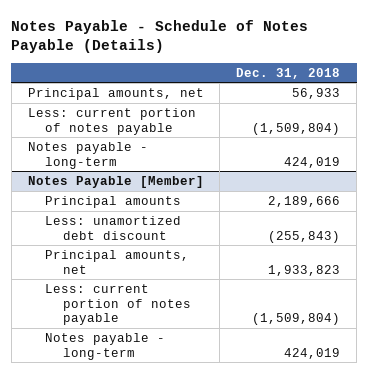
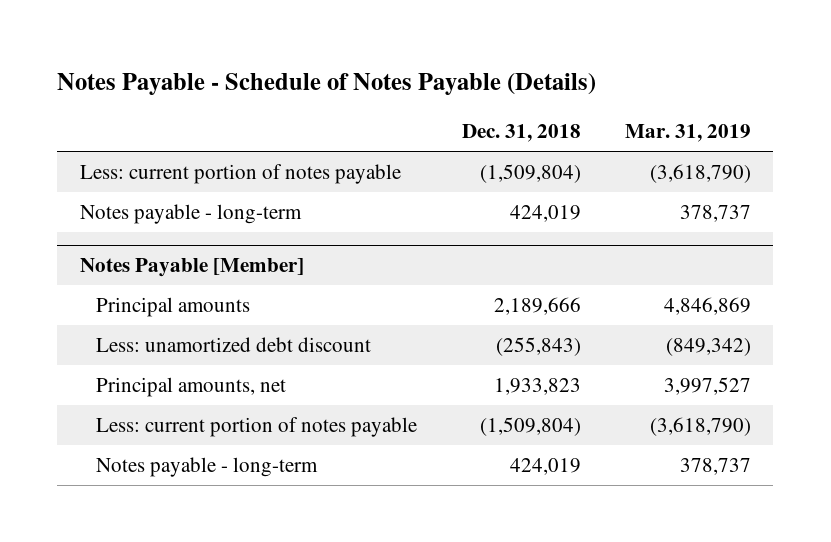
- | Dec. 31, 2018
+ | Dec. 31, 2018 | Mar. 31, 2019
- Principal amounts, net | 56,933

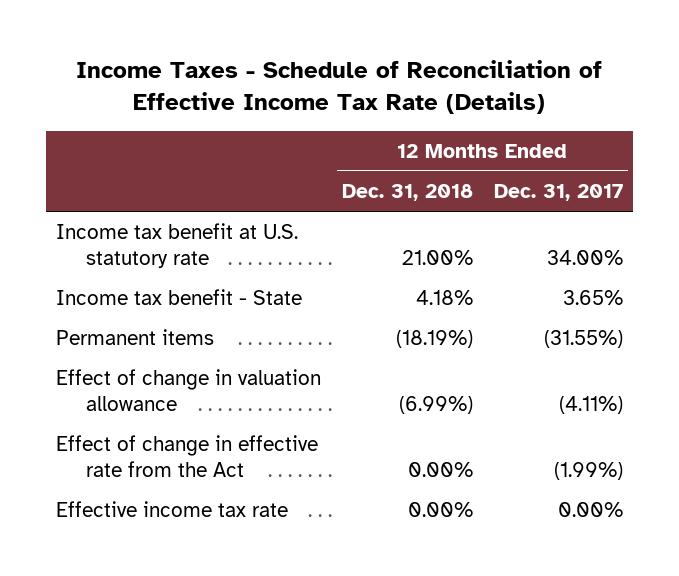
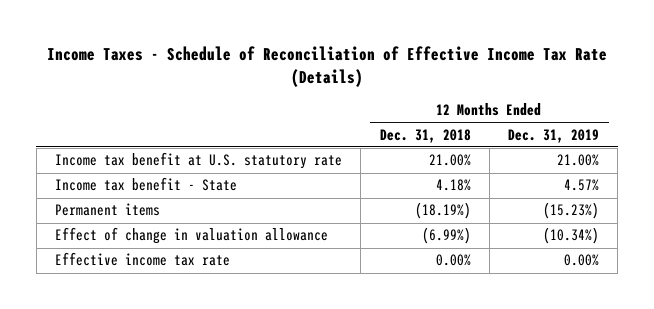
- | 12 Months Ended Dec. 31, 2018 | 12 Months Ended Dec. 31, 2017
+ | 12 Months Ended Dec. 31, 2018 | 12 Months Ended Dec. 31, 2019
- Effect of change in effective rate from the Act | 0.00% | (1.99%)

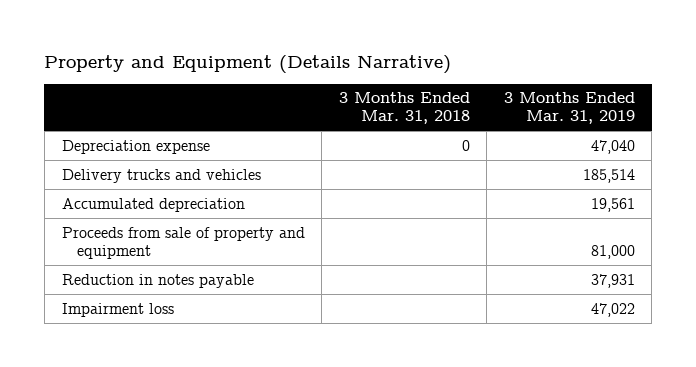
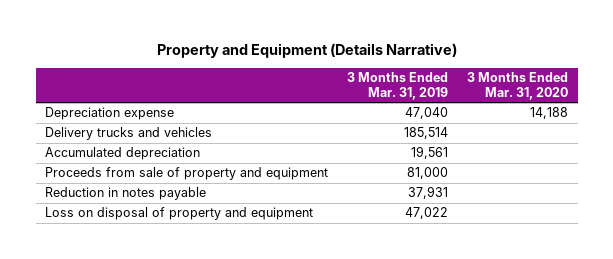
- | 3 Months Ended Mar. 31, 2018 | 3 Months Ended Mar. 31, 2019
+ | 3 Months Ended Mar. 31, 2019 | 3 Months Ended Mar. 31, 2020
- Impairment loss | | 47,022
+ Loss on disposal of property and equipment | 47,022 |

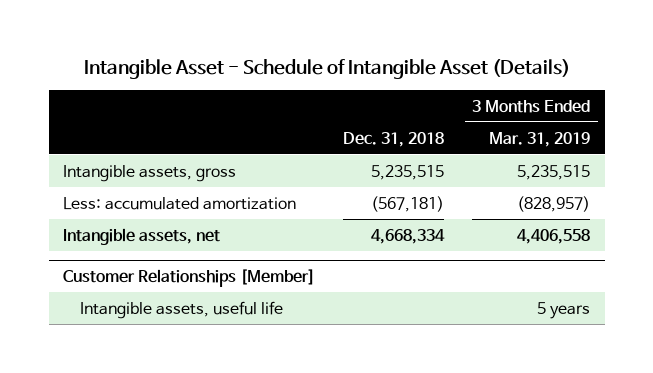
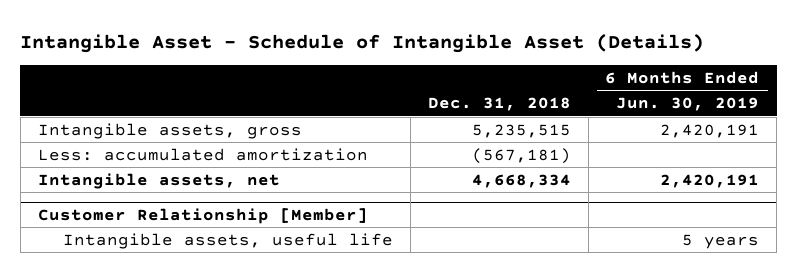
- | Dec. 31, 2018 | 3 Months Ended Mar. 31, 2019
+ | Dec. 31, 2018 | 6 Months Ended Jun. 30, 2019
- Customer Relationships [Member]
+ Customer Relationship [Member]

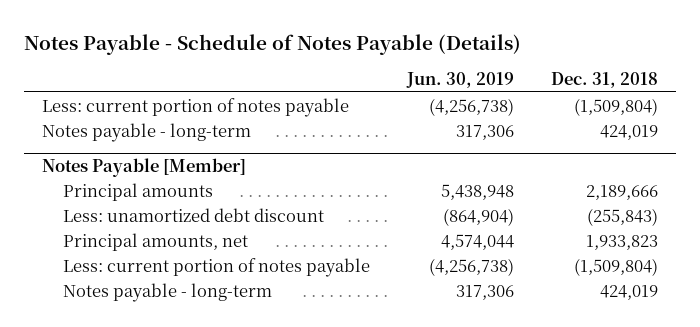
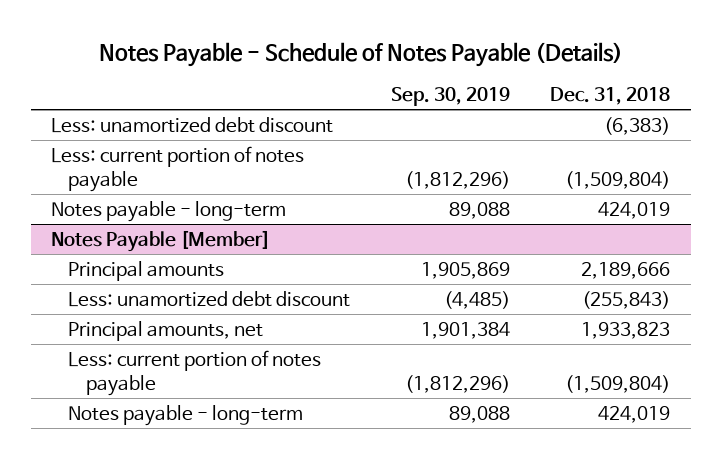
- | Jun. 30, 2019 | Dec. 31, 2018
+ | Sep. 30, 2019 | Dec. 31, 2018
+ Less: unamortized debt discount | | (6,383)

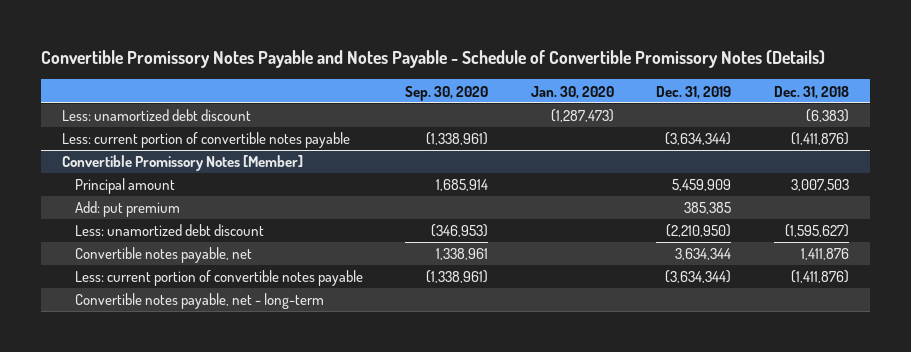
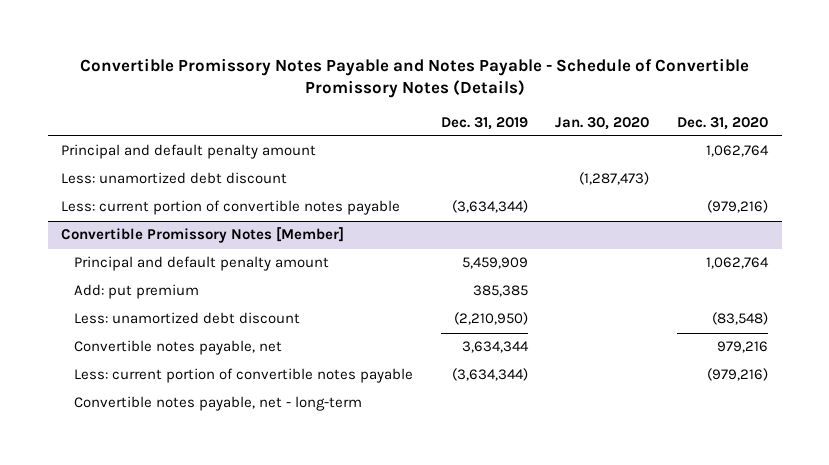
- | Sep. 30, 2020 | Jan. 30, 2020 | Dec. 31, 2019 | Dec. 31, 2018
+ | Dec. 31, 2019 | Jan. 30, 2020 | Dec. 31, 2020
+ Principal and default penalty amount | | | 1,062,764
@ Convertible Promissory Notes [Member]
- Principal amount | 1,685,914 | | 5,459,909 | 3,007,503
+ Principal and default penalty amount | 5,459,909 | | 1,062,764

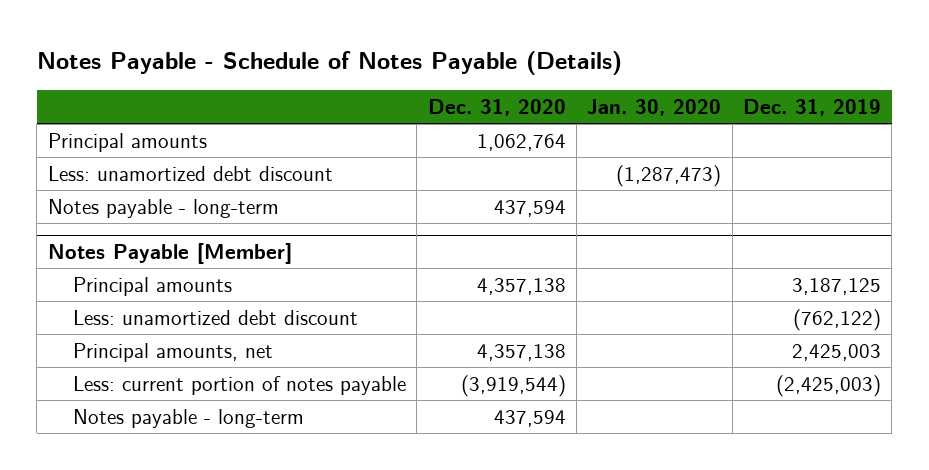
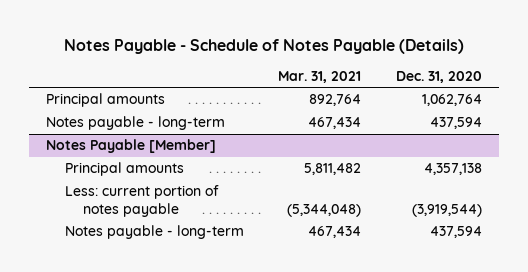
- | Dec. 31, 2020 | Jan. 30, 2020 | Dec. 31, 2019
+ | Mar. 31, 2021 | Dec. 31, 2020
- Less: unamortized debt discount | | (1,287,473) |
@ Notes Payable [Member]
- Less: unamortized debt discount | | | (762,122)
- Principal amounts, net | 4,357,138 | | 2,425,003

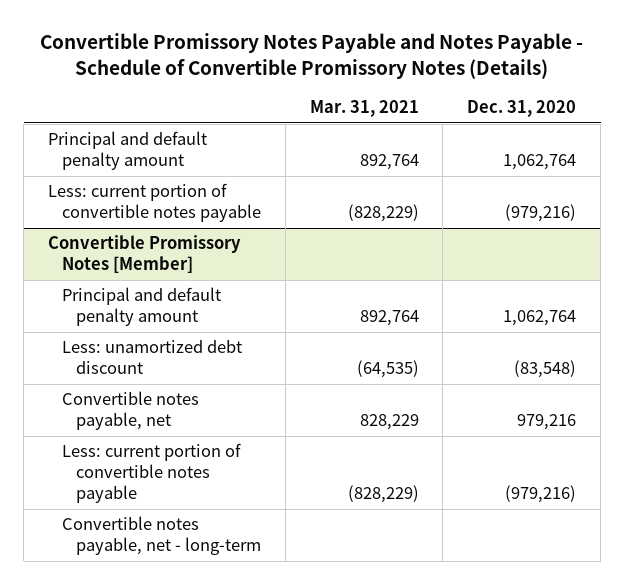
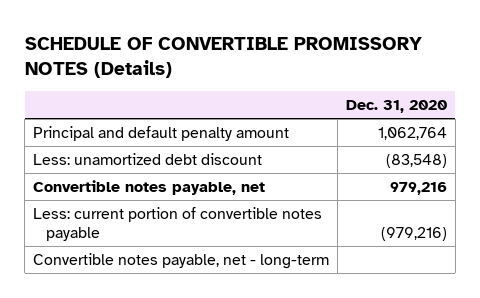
- Convertible Promissory Notes Payable and Notes Payable - Schedule of Convertible Promissory Notes (Details)
+ SCHEDULE OF CONVERTIBLE PROMISSORY NOTES (Details)
- | Mar. 31, 2021 | Dec. 31, 2020
+ | Dec. 31, 2020
- Less: current portion of convertible notes payable | (828,229) | (979,216)
- Convertible Promissory Notes [Member]
- Principal and default penalty amount | 892,764 | 1,062,764

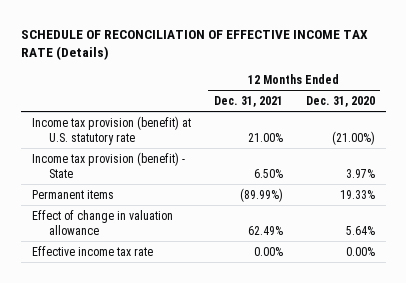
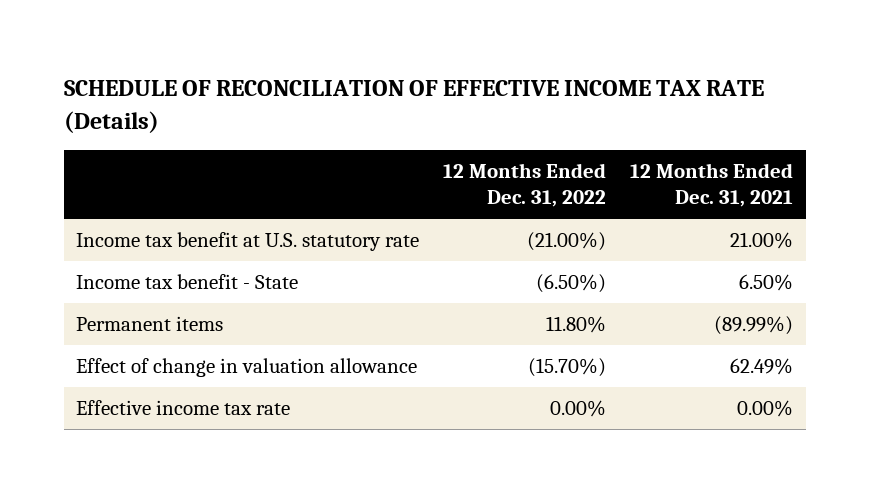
- | 12 Months Ended Dec. 31, 2021 | 12 Months Ended Dec. 31, 2020
+ | 12 Months Ended Dec. 31, 2022 | 12 Months Ended Dec. 31, 2021
- Income tax provision (benefit) at U.S. statutory rate | 21.00% | (21.00%)
- Income tax provision (benefit) - State | 6.50% | 3.97%
+ Income tax benefit at U.S. statutory rate | (21.00%) | 21.00%
+ Income tax benefit - State | (6.50%) | 6.50%

